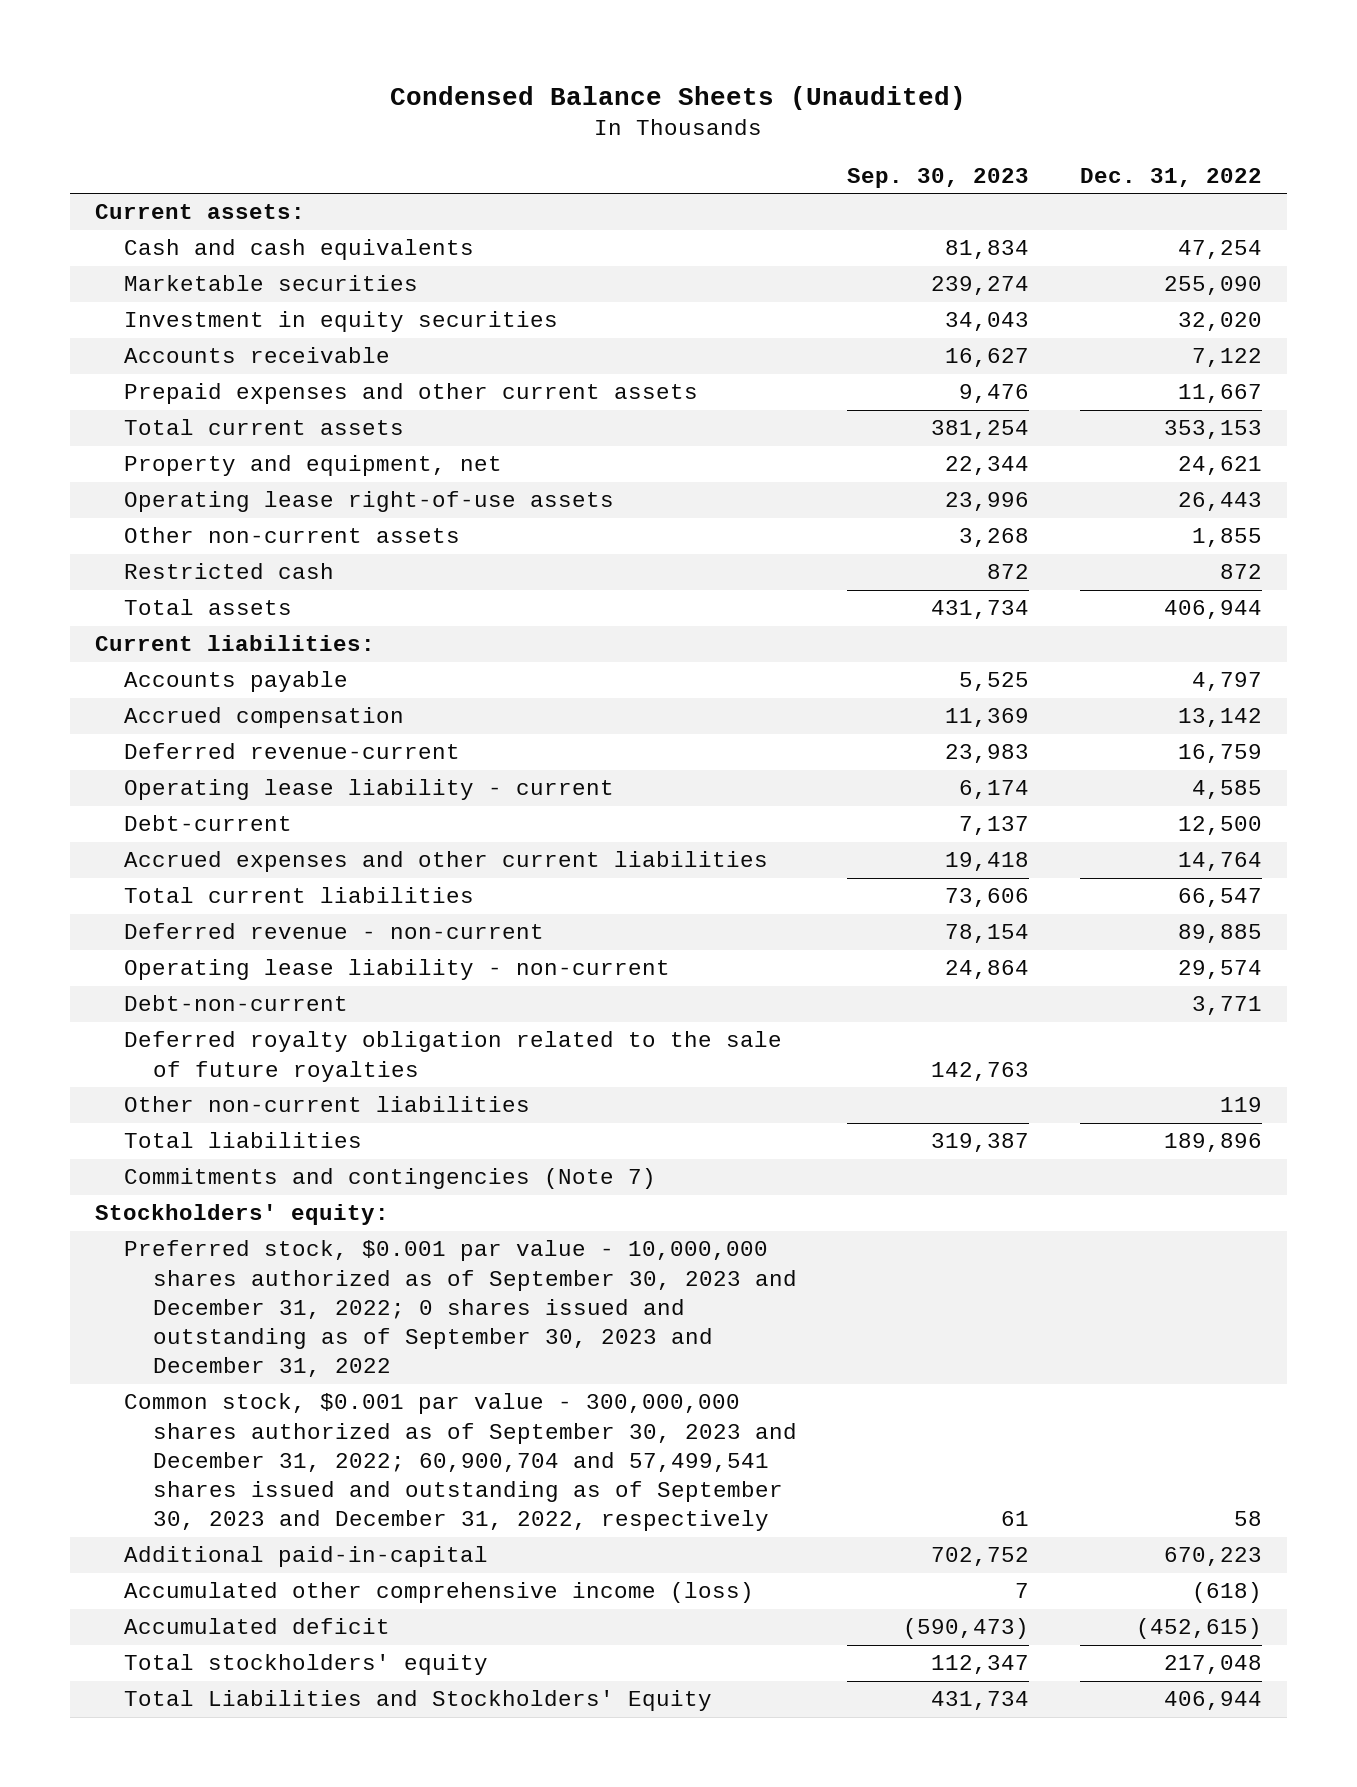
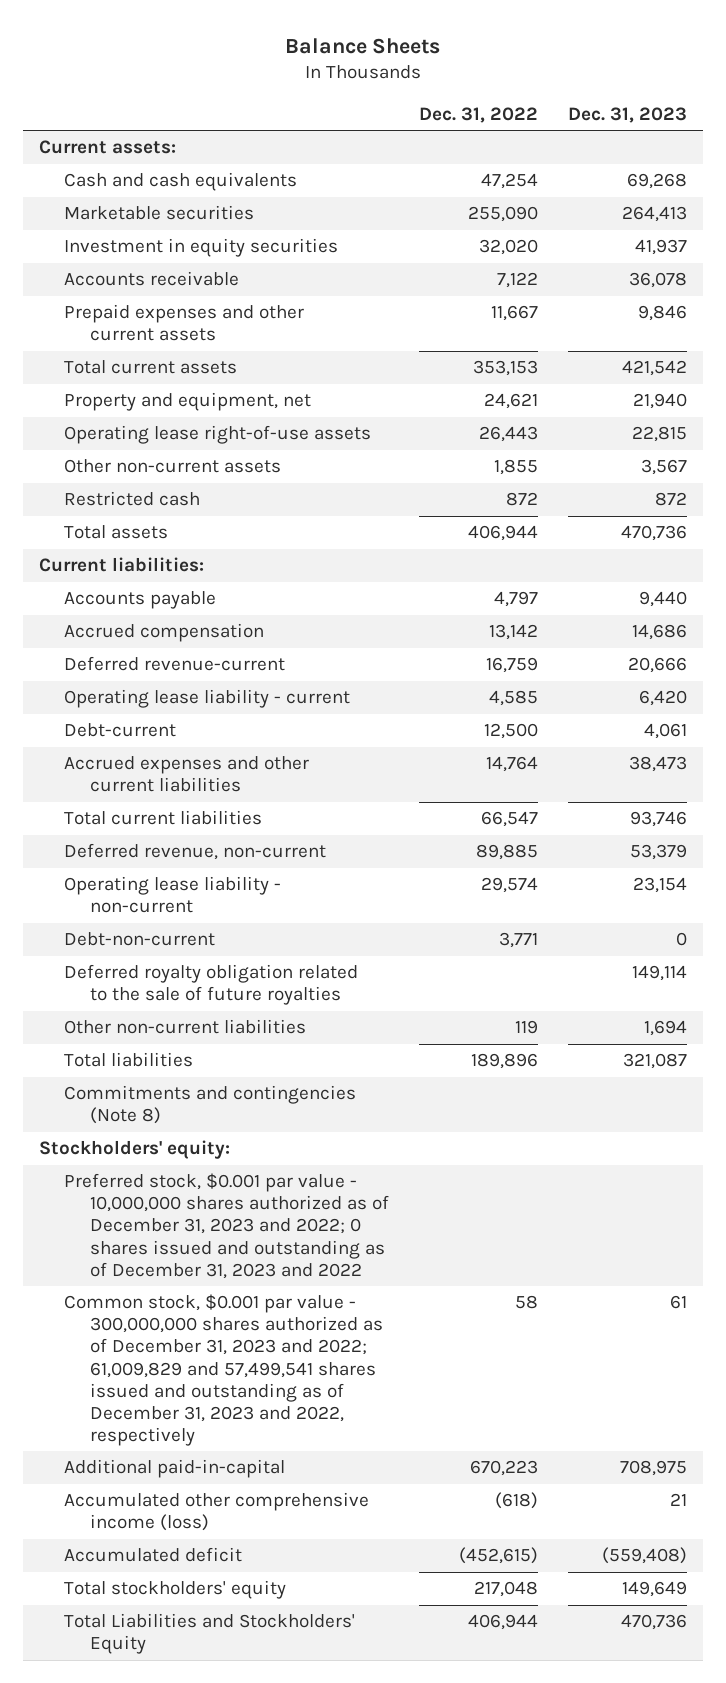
- Condensed Balance Sheets (Unaudited)
+ Balance Sheets
- | Sep. 30, 2023 | Dec. 31, 2022
+ | Dec. 31, 2022 | Dec. 31, 2023
- Deferred revenue - non-current | 78,154 | 89,885
+ Deferred revenue, non-current | 89,885 | 53,379
- Commitments and contingencies (Note 7)
+ Commitments and contingencies (Note 8)
- Preferred stock, $0.001 par value - 10,000,000 shares authorized as of September 30, 2023 and December 31, 2022; 0 shares issued and outstanding as of September 30, 2023 and December 31, 2022
- Common stock, $0.001 par value - 300,000,000 shares authorized as of September 30, 2023 and December 31, 2022; 60,900,704 and 57,499,541 shares issued and outstanding as of September 30, 2023 and December 31, 2022, respectively | 61 | 58
+ Preferred stock, $0.001 par value - 10,000,000 shares authorized as of December 31, 2023 and 2022; 0 shares issued and outstanding as of December 31, 2023 and 2022
+ Common stock, $0.001 par value - 300,000,000 shares authorized as of December 31, 2023 and 2022; 61,009,829 and 57,499,541 shares issued and outstanding as of December 31, 2023 and 2022, respectively | 58 | 61

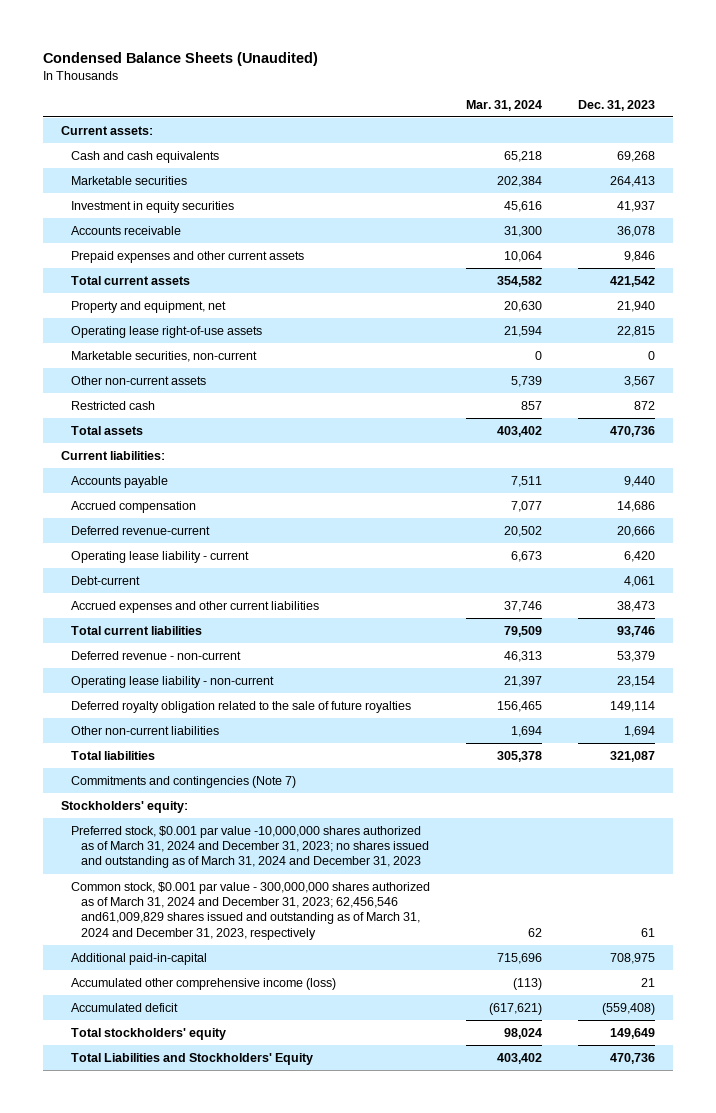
- Balance Sheets
+ Condensed Balance Sheets (Unaudited)
- | Dec. 31, 2022 | Dec. 31, 2023
+ | Mar. 31, 2024 | Dec. 31, 2023
+ Marketable securities, non-current | 0 | 0
- Deferred revenue, non-current | 89,885 | 53,379
+ Deferred revenue - non-current | 46,313 | 53,379
- Debt-non-current | 3,771 | 0
- Commitments and contingencies (Note 8)
+ Commitments and contingencies (Note 7)
- Preferred stock, $0.001 par value - 10,000,000 shares authorized as of December 31, 2023 and 2022; 0 shares issued and outstanding as of December 31, 2023 and 2022
- Common stock, $0.001 par value - 300,000,000 shares authorized as of December 31, 2023 and 2022; 61,009,829 and 57,499,541 shares issued and outstanding as of December 31, 2023 and 2022, respectively | 58 | 61
+ Preferred stock, $0.001 par value -10,000,000 shares authorized as of March 31, 2024 and December 31, 2023; no shares issued and outstanding as of March 31, 2024 and December 31, 2023
+ Common stock, $0.001 par value - 300,000,000 shares authorized as of March 31, 2024 and December 31, 2023; 62,456,546 and61,009,829 shares issued and outstanding as of March 31, 2024 and December 31, 2023, respectively | 62 | 61

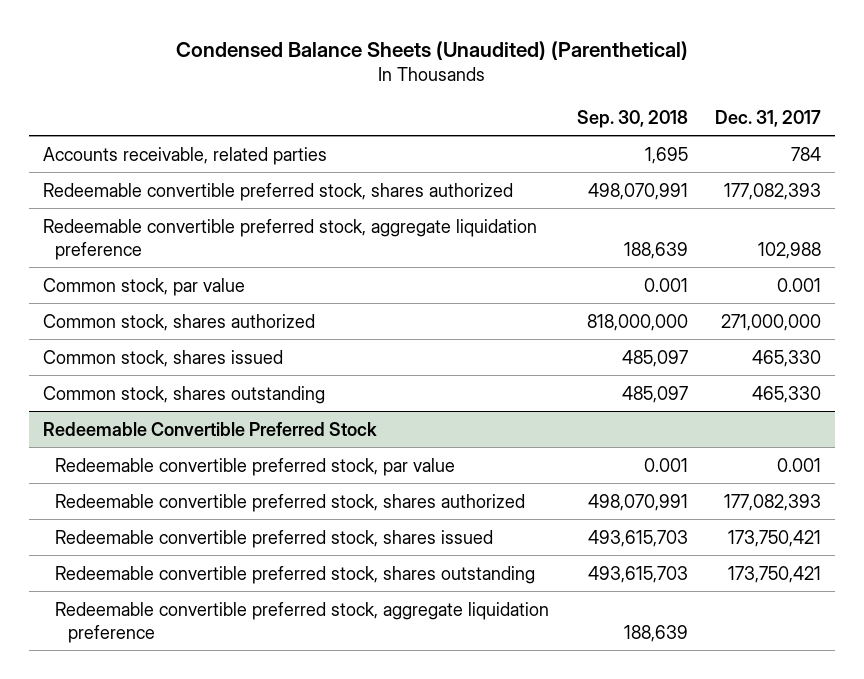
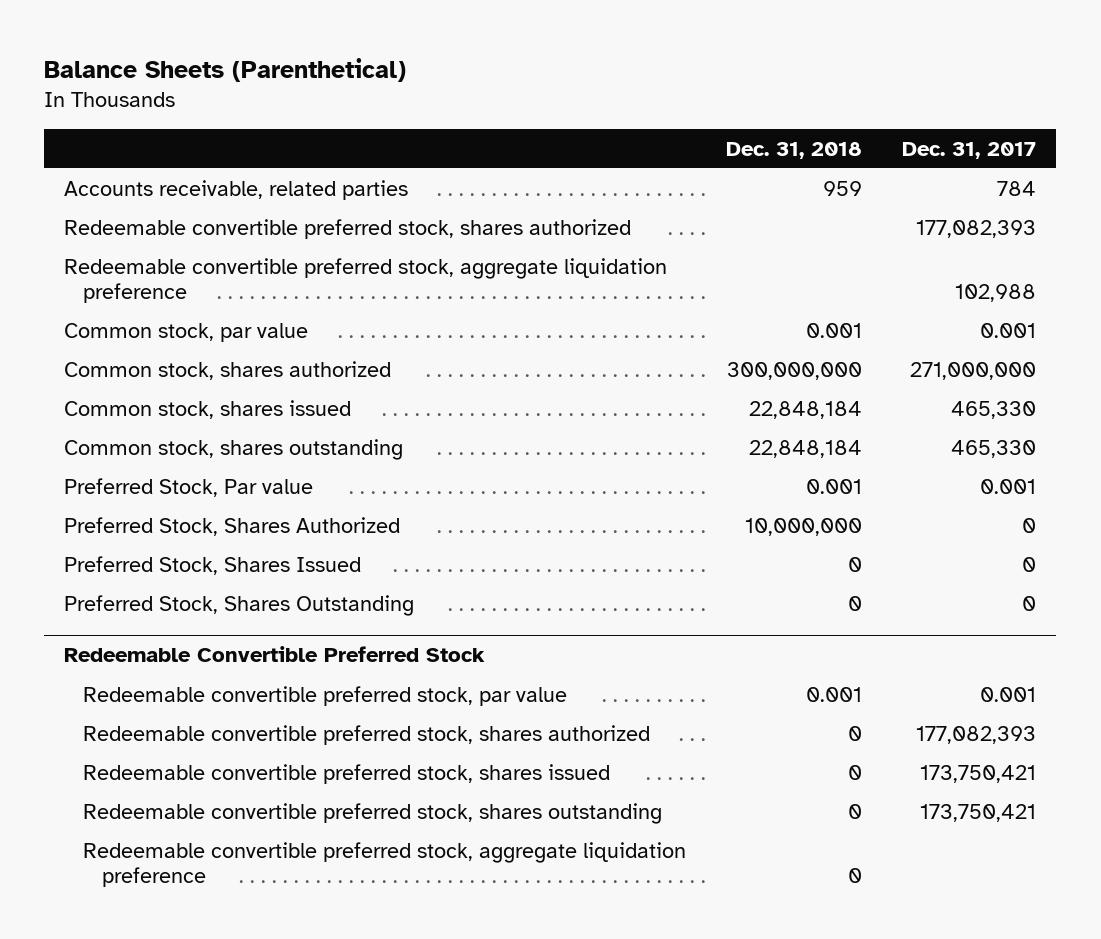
- Condensed Balance Sheets (Unaudited) (Parenthetical)
+ Balance Sheets (Parenthetical)
- | Sep. 30, 2018 | Dec. 31, 2017
+ | Dec. 31, 2018 | Dec. 31, 2017
+ Preferred Stock, Par value | 0.001 | 0.001
+ Preferred Stock, Shares Authorized | 10,000,000 | 0
+ Preferred Stock, Shares Issued | 0 | 0
+ Preferred Stock, Shares Outstanding | 0 | 0

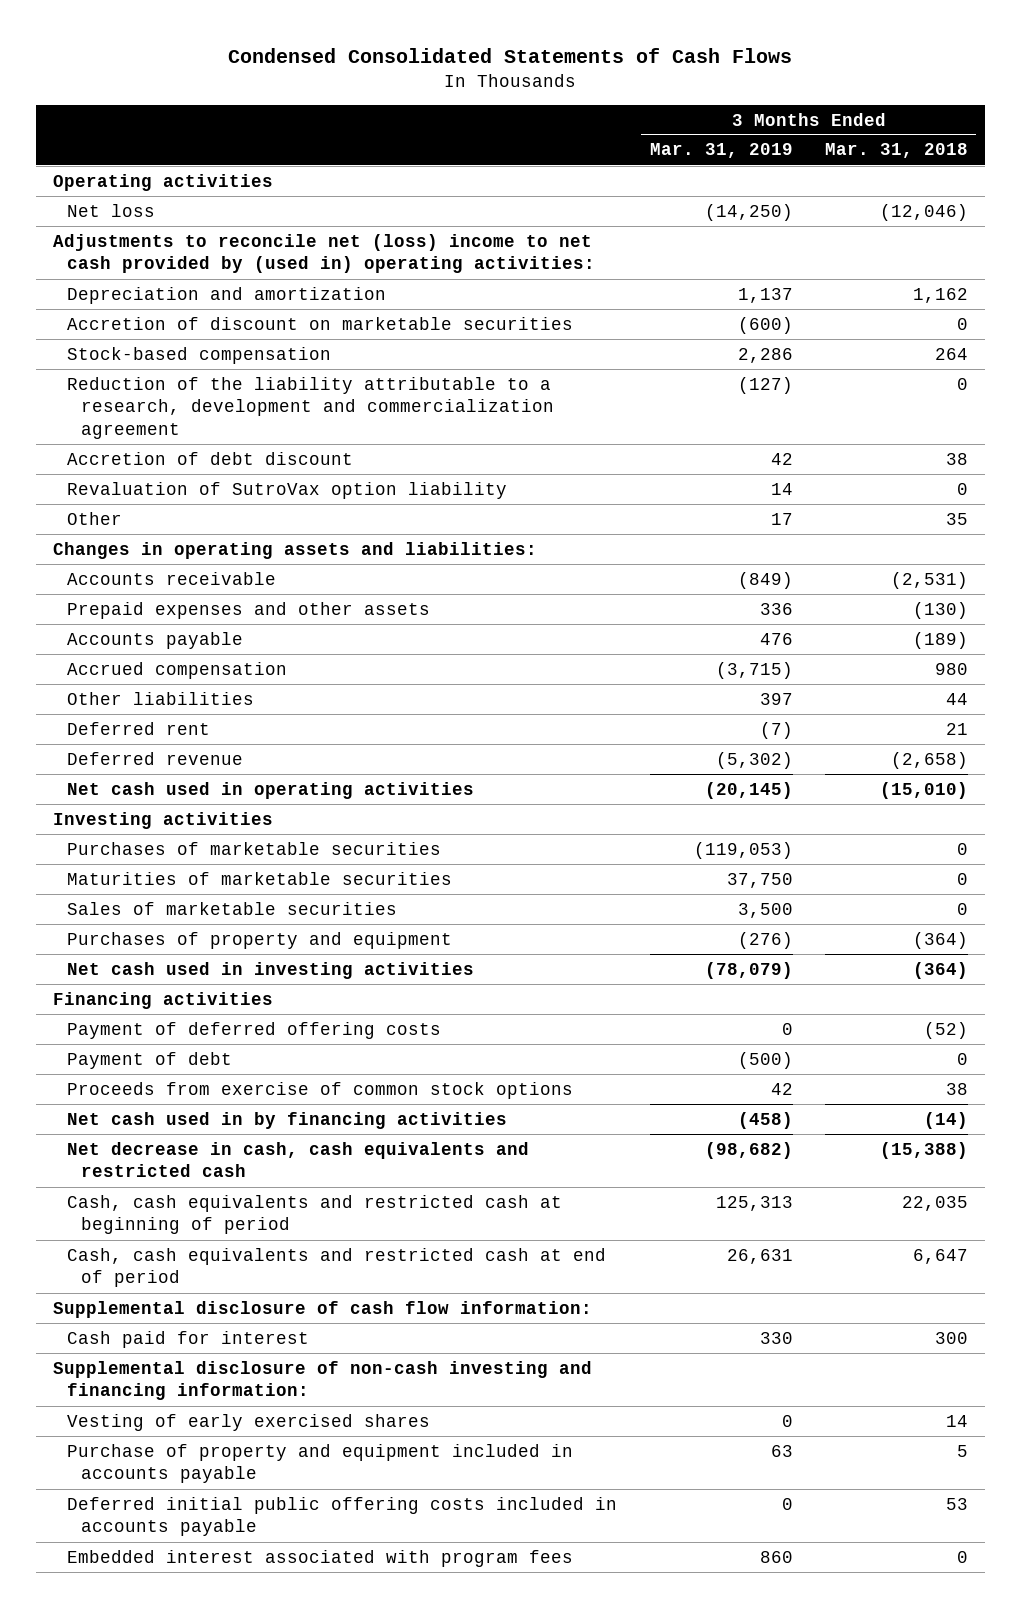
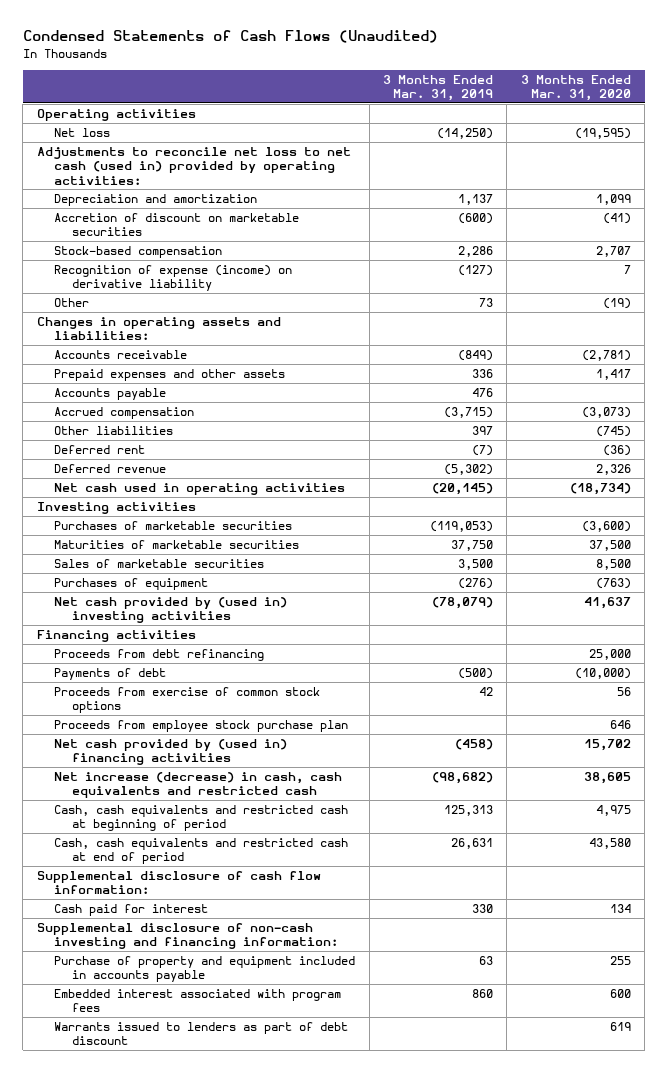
- Condensed Consolidated Statements of Cash Flows
+ Condensed Statements of Cash Flows (Unaudited)
- | 3 Months Ended Mar. 31, 2019 | 3 Months Ended Mar. 31, 2018
+ | 3 Months Ended Mar. 31, 2019 | 3 Months Ended Mar. 31, 2020
- Adjustments to reconcile net (loss) income to net cash provided by (used in) operating activities:
+ Adjustments to reconcile net loss to net cash (used in) provided by operating activities:
- Reduction of the liability attributable to a research, development and commercialization agreement | (127) | 0
- Accretion of debt discount | 42 | 38
- Revaluation of SutroVax option liability | 14 | 0
- Other | 17 | 35
+ Recognition of expense (income) on derivative liability | (127) | 7
+ Other | 73 | (19)
- Purchases of property and equipment | (276) | (364)
- Net cash used in investing activities | (78,079) | (364)
+ Purchases of equipment | (276) | (763)
+ Net cash provided by (used in) investing activities | (78,079) | 41,637
- Payment of deferred offering costs | 0 | (52)
- Payment of debt | (500) | 0
+ Proceeds from debt refinancing | | 25,000
+ Payments of debt | (500) | (10,000)
- Net cash used in by financing activities | (458) | (14)
- Net decrease in cash, cash equivalents and restricted cash | (98,682) | (15,388)
+ Proceeds from employee stock purchase plan | | 646
+ Net cash provided by (used in) financing activities | (458) | 15,702
+ Net increase (decrease) in cash, cash equivalents and restricted cash | (98,682) | 38,605
- Vesting of early exercised shares | 0 | 14
- Deferred initial public offering costs included in accounts payable | 0 | 53
+ Warrants issued to lenders as part of debt discount | | 619

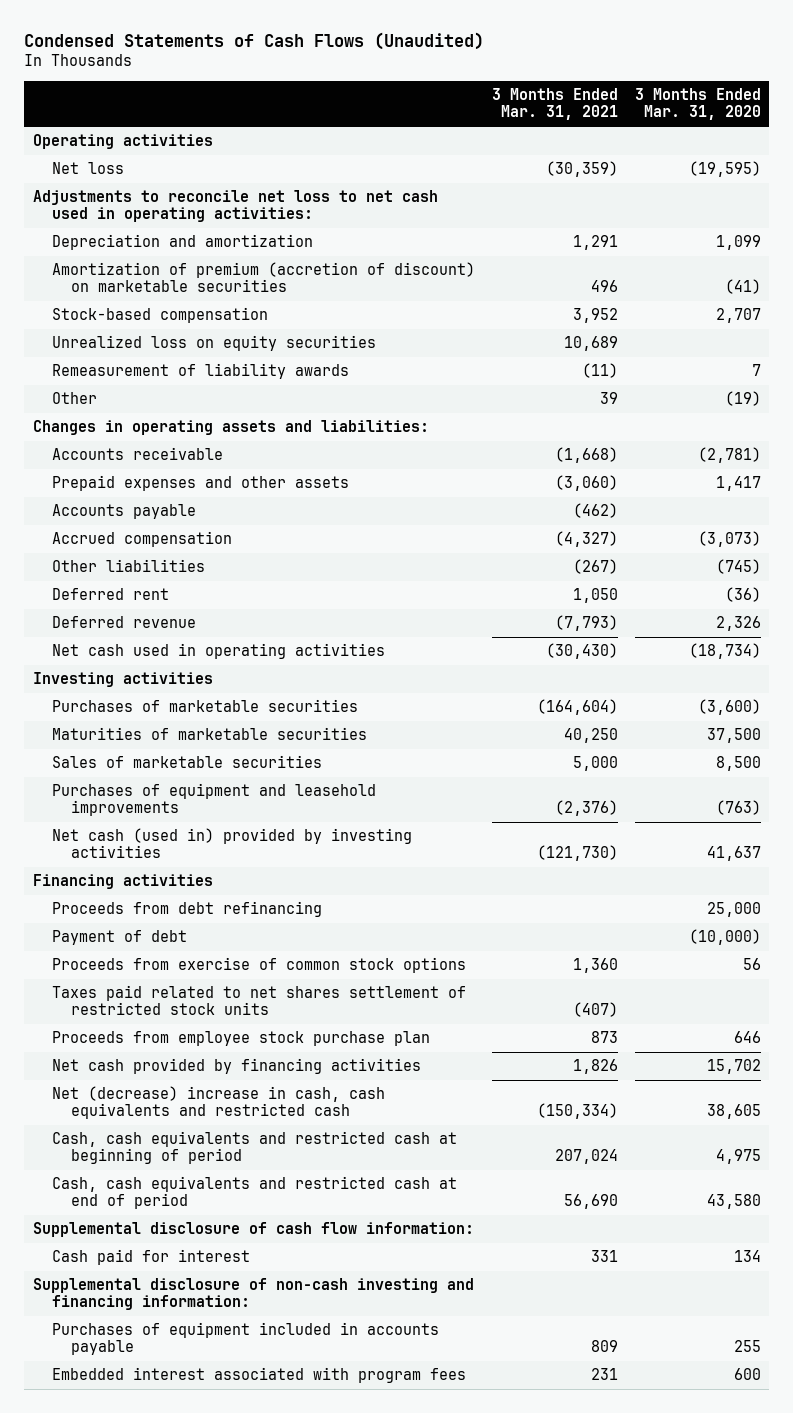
- | 3 Months Ended Mar. 31, 2019 | 3 Months Ended Mar. 31, 2020
+ | 3 Months Ended Mar. 31, 2021 | 3 Months Ended Mar. 31, 2020
- Adjustments to reconcile net loss to net cash (used in) provided by operating activities:
+ Adjustments to reconcile net loss to net cash used in operating activities:
- Accretion of discount on marketable securities | (600) | (41)
+ Amortization of premium (accretion of discount) on marketable securities | 496 | (41)
- Recognition of expense (income) on derivative liability | (127) | 7
+ Unrealized loss on equity securities | 10,689 |
+ Remeasurement of liability awards | (11) | 7
- Purchases of equipment | (276) | (763)
- Net cash provided by (used in) investing activities | (78,079) | 41,637
+ Purchases of equipment and leasehold improvements | (2,376) | (763)
+ Net cash (used in) provided by investing activities | (121,730) | 41,637
- Payments of debt | (500) | (10,000)
+ Payment of debt | | (10,000)
+ Taxes paid related to net shares settlement of restricted stock units | (407) |
- Net cash provided by (used in) financing activities | (458) | 15,702
- Net increase (decrease) in cash, cash equivalents and restricted cash | (98,682) | 38,605
+ Net cash provided by financing activities | 1,826 | 15,702
+ Net (decrease) increase in cash, cash equivalents and restricted cash | (150,334) | 38,605
- Purchase of property and equipment included in accounts payable | 63 | 255
+ Purchases of equipment included in accounts payable | 809 | 255
- Warrants issued to lenders as part of debt discount | | 619

